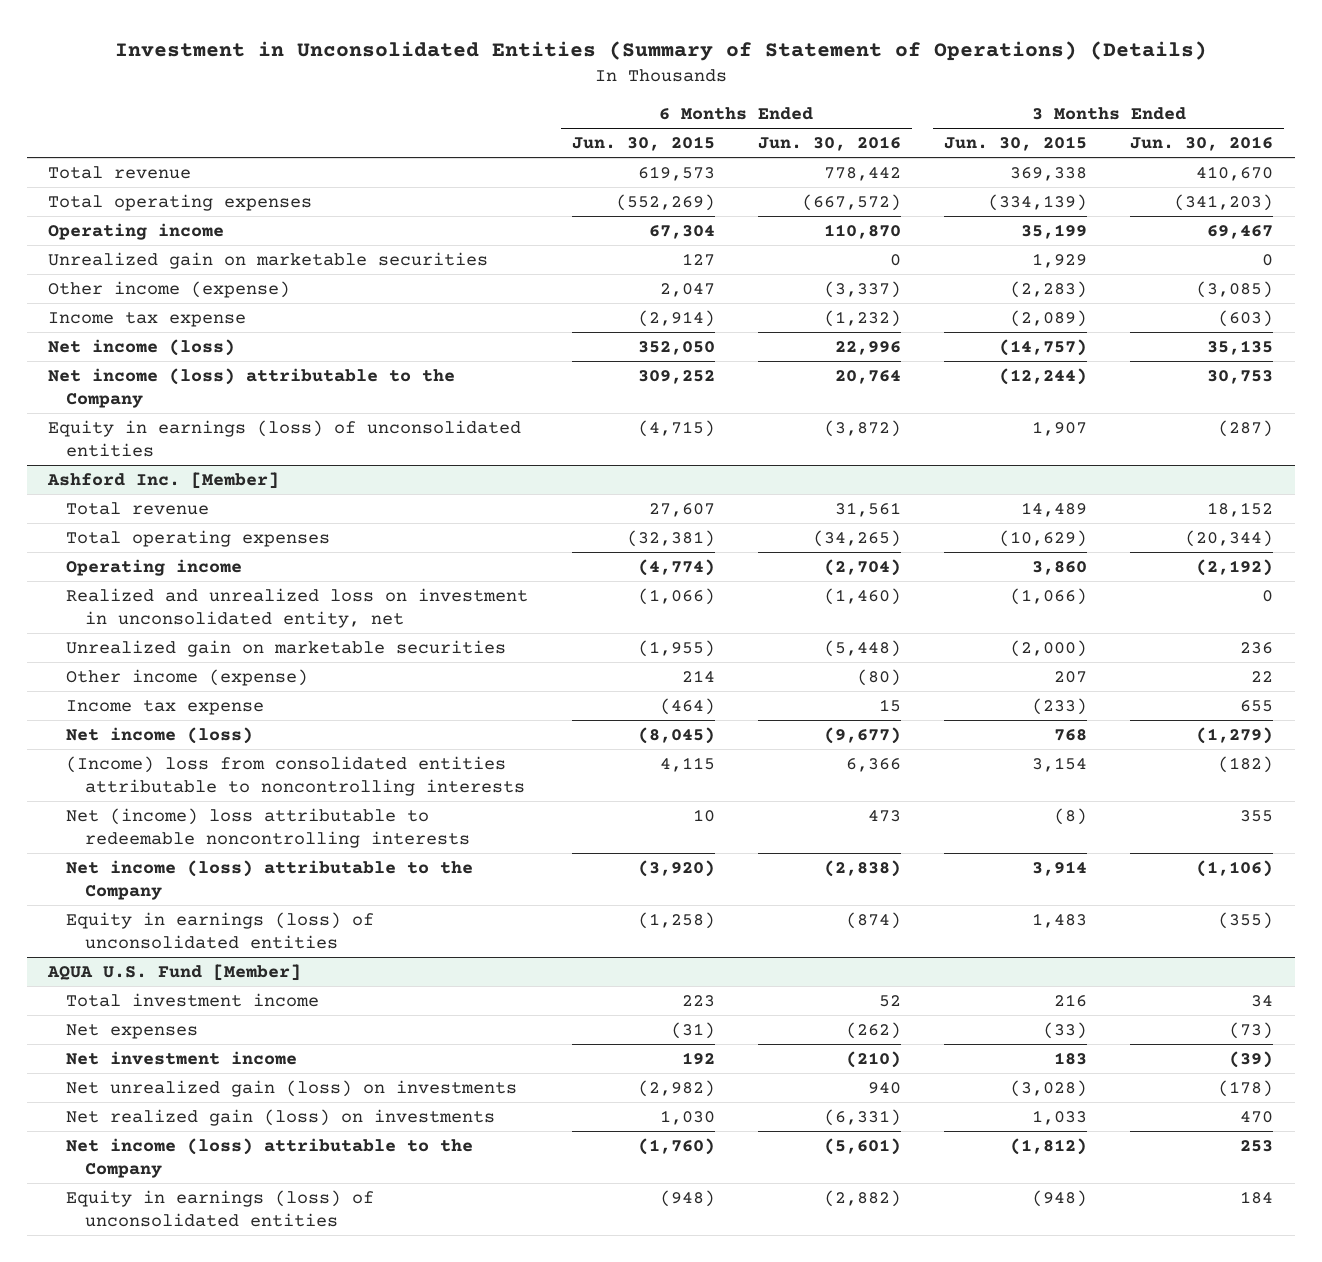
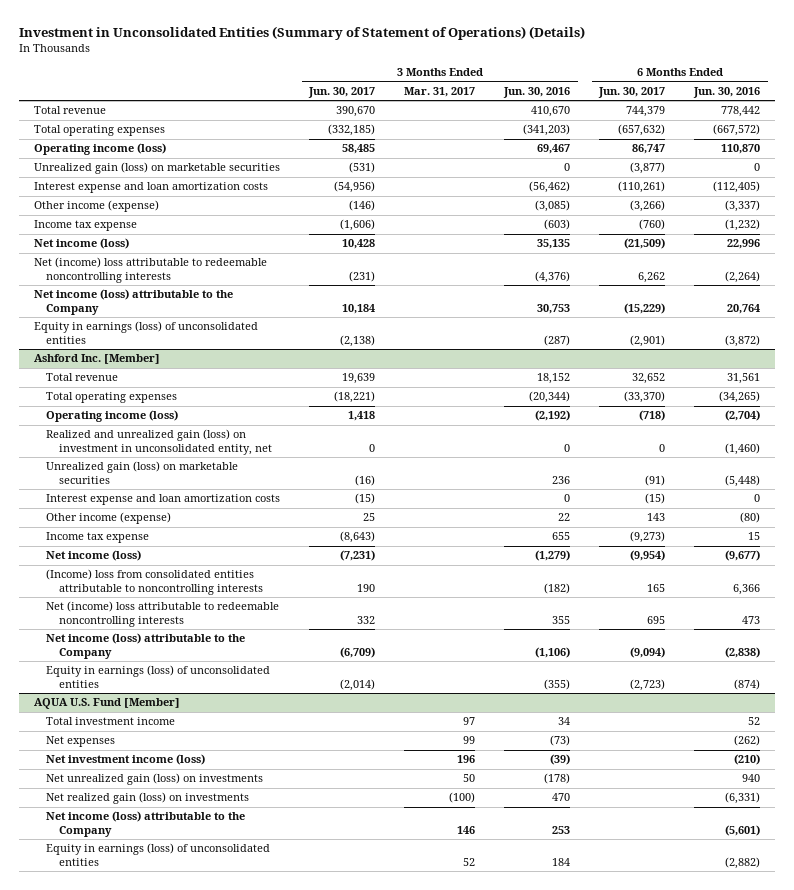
- | 6 Months Ended Jun. 30, 2015 | 6 Months Ended Jun. 30, 2016 | 3 Months Ended Jun. 30, 2015 | 3 Months Ended Jun. 30, 2016
+ | 3 Months Ended Jun. 30, 2017 | 3 Months Ended Mar. 31, 2017 | 3 Months Ended Jun. 30, 2016 | 6 Months Ended Jun. 30, 2017 | 6 Months Ended Jun. 30, 2016
- Operating income | 67,304 | 110,870 | 35,199 | 69,467
- Unrealized gain on marketable securities | 127 | 0 | 1,929 | 0
+ Operating income (loss) | 58,485 | | 69,467 | 86,747 | 110,870
+ Unrealized gain (loss) on marketable securities | (531) | | 0 | (3,877) | 0
+ Interest expense and loan amortization costs | (54,956) | | (56,462) | (110,261) | (112,405)
+ Net (income) loss attributable to redeemable noncontrolling interests | (231) | | (4,376) | 6,262 | (2,264)
@ Ashford Inc. [Member]
- Operating income | (4,774) | (2,704) | 3,860 | (2,192)
- Realized and unrealized loss on investment in unconsolidated entity, net | (1,066) | (1,460) | (1,066) | 0
- Unrealized gain on marketable securities | (1,955) | (5,448) | (2,000) | 236
+ Operating income (loss) | 1,418 | | (2,192) | (718) | (2,704)
+ Realized and unrealized gain (loss) on investment in unconsolidated entity, net | 0 | | 0 | 0 | (1,460)
+ Unrealized gain (loss) on marketable securities | (16) | | 236 | (91) | (5,448)
+ Interest expense and loan amortization costs | (15) | | 0 | (15) | 0
@ AQUA U.S. Fund [Member]
- Net investment income | 192 | (210) | 183 | (39)
+ Net investment income (loss) | | 196 | (39) | | (210)

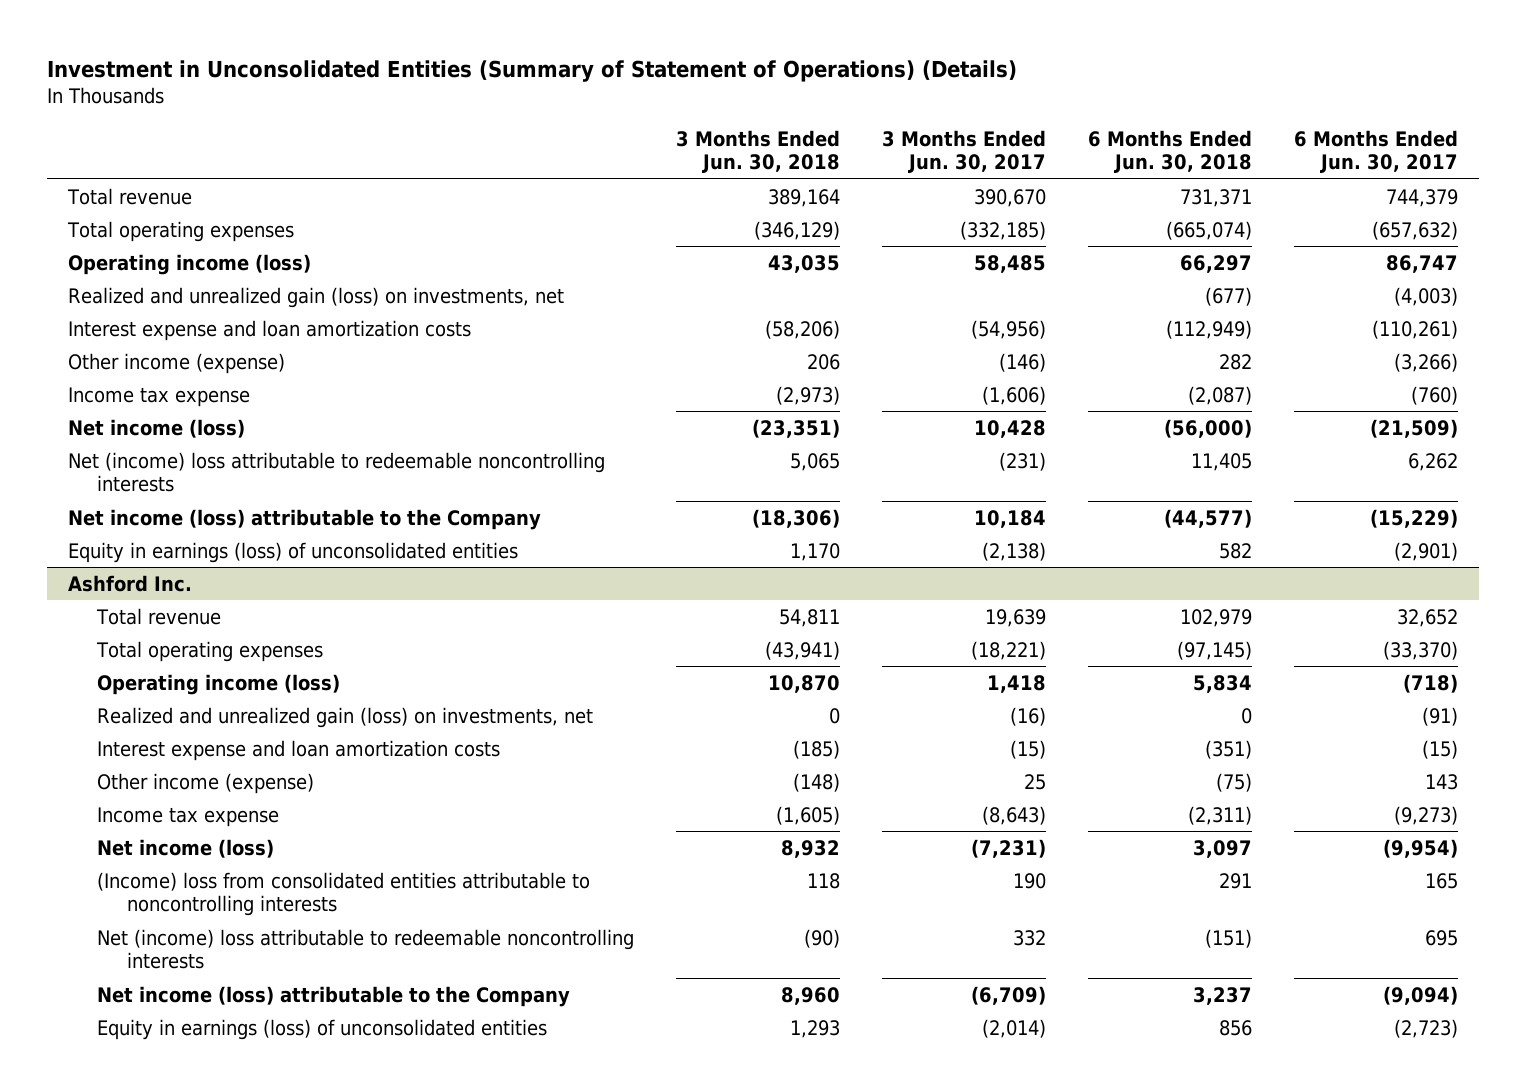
- | 3 Months Ended Jun. 30, 2017 | 3 Months Ended Mar. 31, 2017 | 3 Months Ended Jun. 30, 2016 | 6 Months Ended Jun. 30, 2017 | 6 Months Ended Jun. 30, 2016
+ | 3 Months Ended Jun. 30, 2018 | 3 Months Ended Jun. 30, 2017 | 6 Months Ended Jun. 30, 2018 | 6 Months Ended Jun. 30, 2017
- Unrealized gain (loss) on marketable securities | (531) | | 0 | (3,877) | 0
+ Realized and unrealized gain (loss) on investments, net | | | (677) | (4,003)
- Ashford Inc. [Member]
+ Ashford Inc.
- Realized and unrealized gain (loss) on investment in unconsolidated entity, net | 0 | | 0 | 0 | (1,460)
- Unrealized gain (loss) on marketable securities | (16) | | 236 | (91) | (5,448)
+ Realized and unrealized gain (loss) on investments, net | 0 | (16) | 0 | (91)
- AQUA U.S. Fund [Member]
- Total investment income | | 97 | 34 | | 52
- Net expenses | | 99 | (73) | | (262)
- Net investment income (loss) | | 196 | (39) | | (210)
- Net unrealized gain (loss) on investments | | 50 | (178) | | 940
- Net realized gain (loss) on investments | | (100) | 470 | | (6,331)
- Net income (loss) attributable to the Company | | 146 | 253 | | (5,601)
- Equity in earnings (loss) of unconsolidated entities | | 52 | 184 | | (2,882)

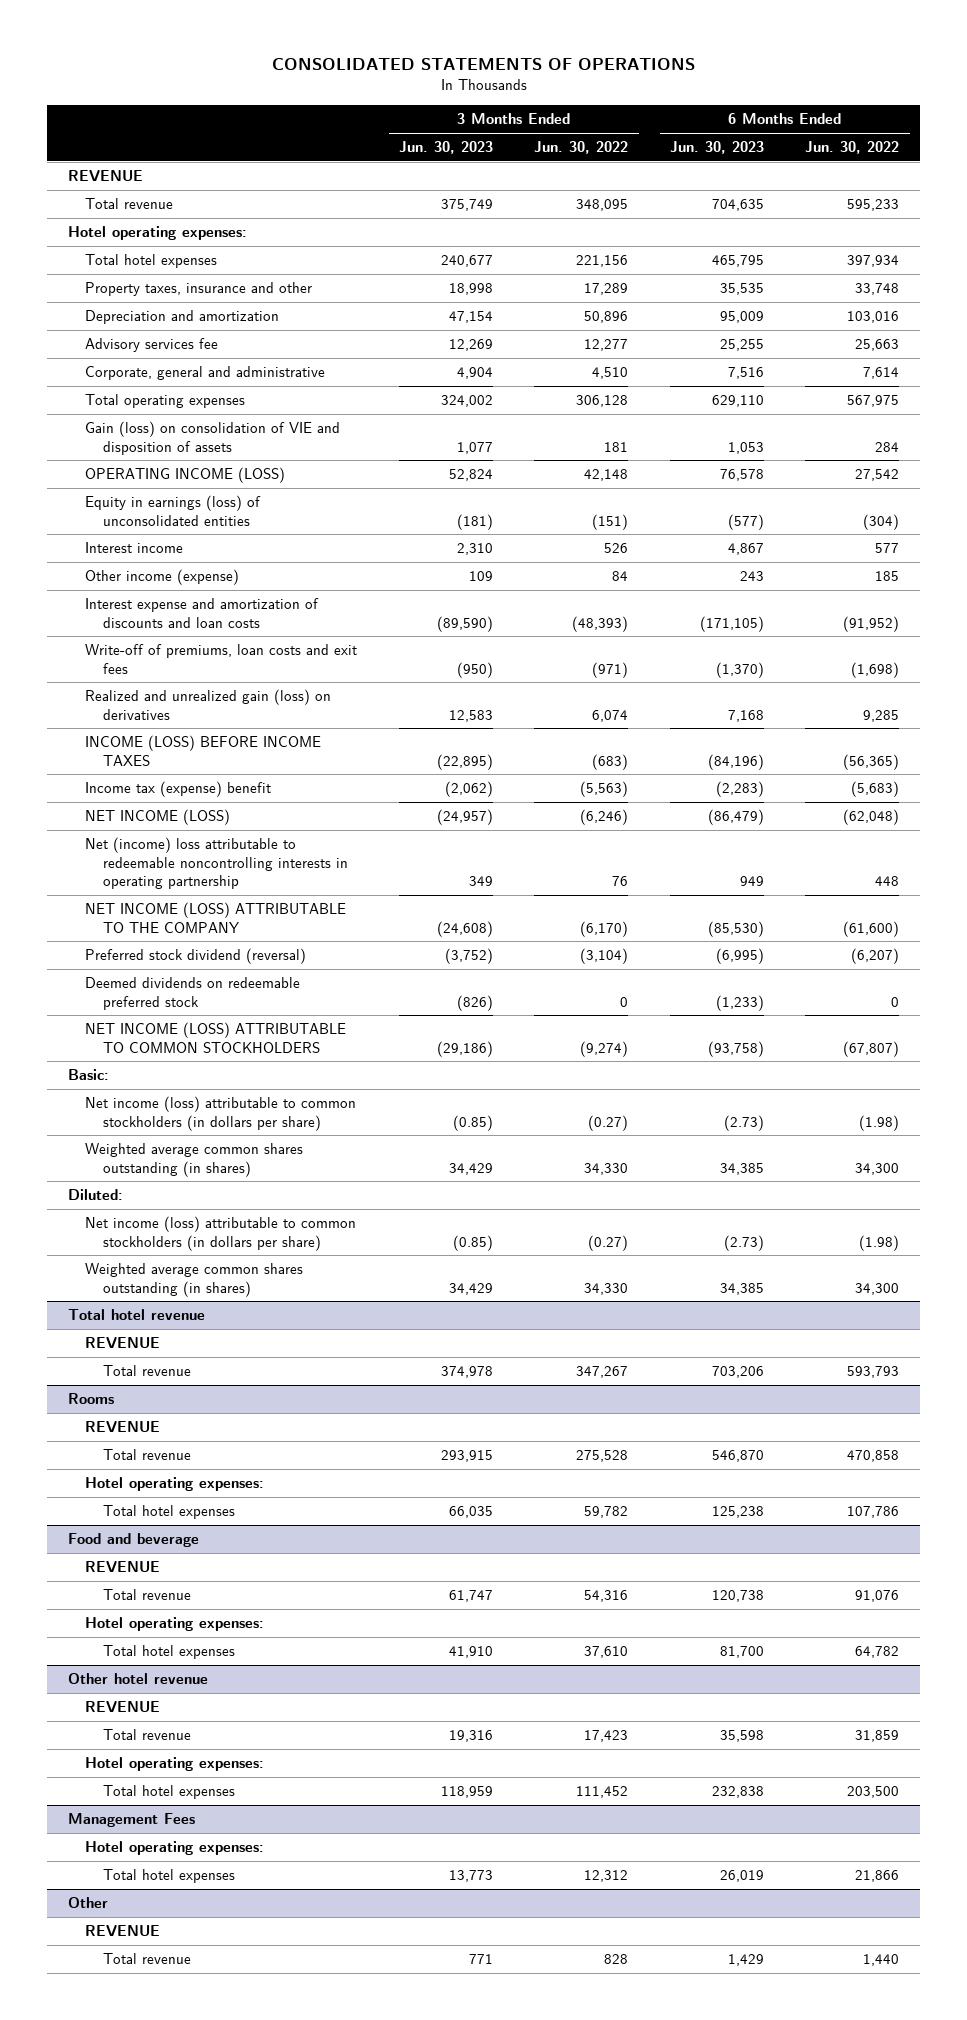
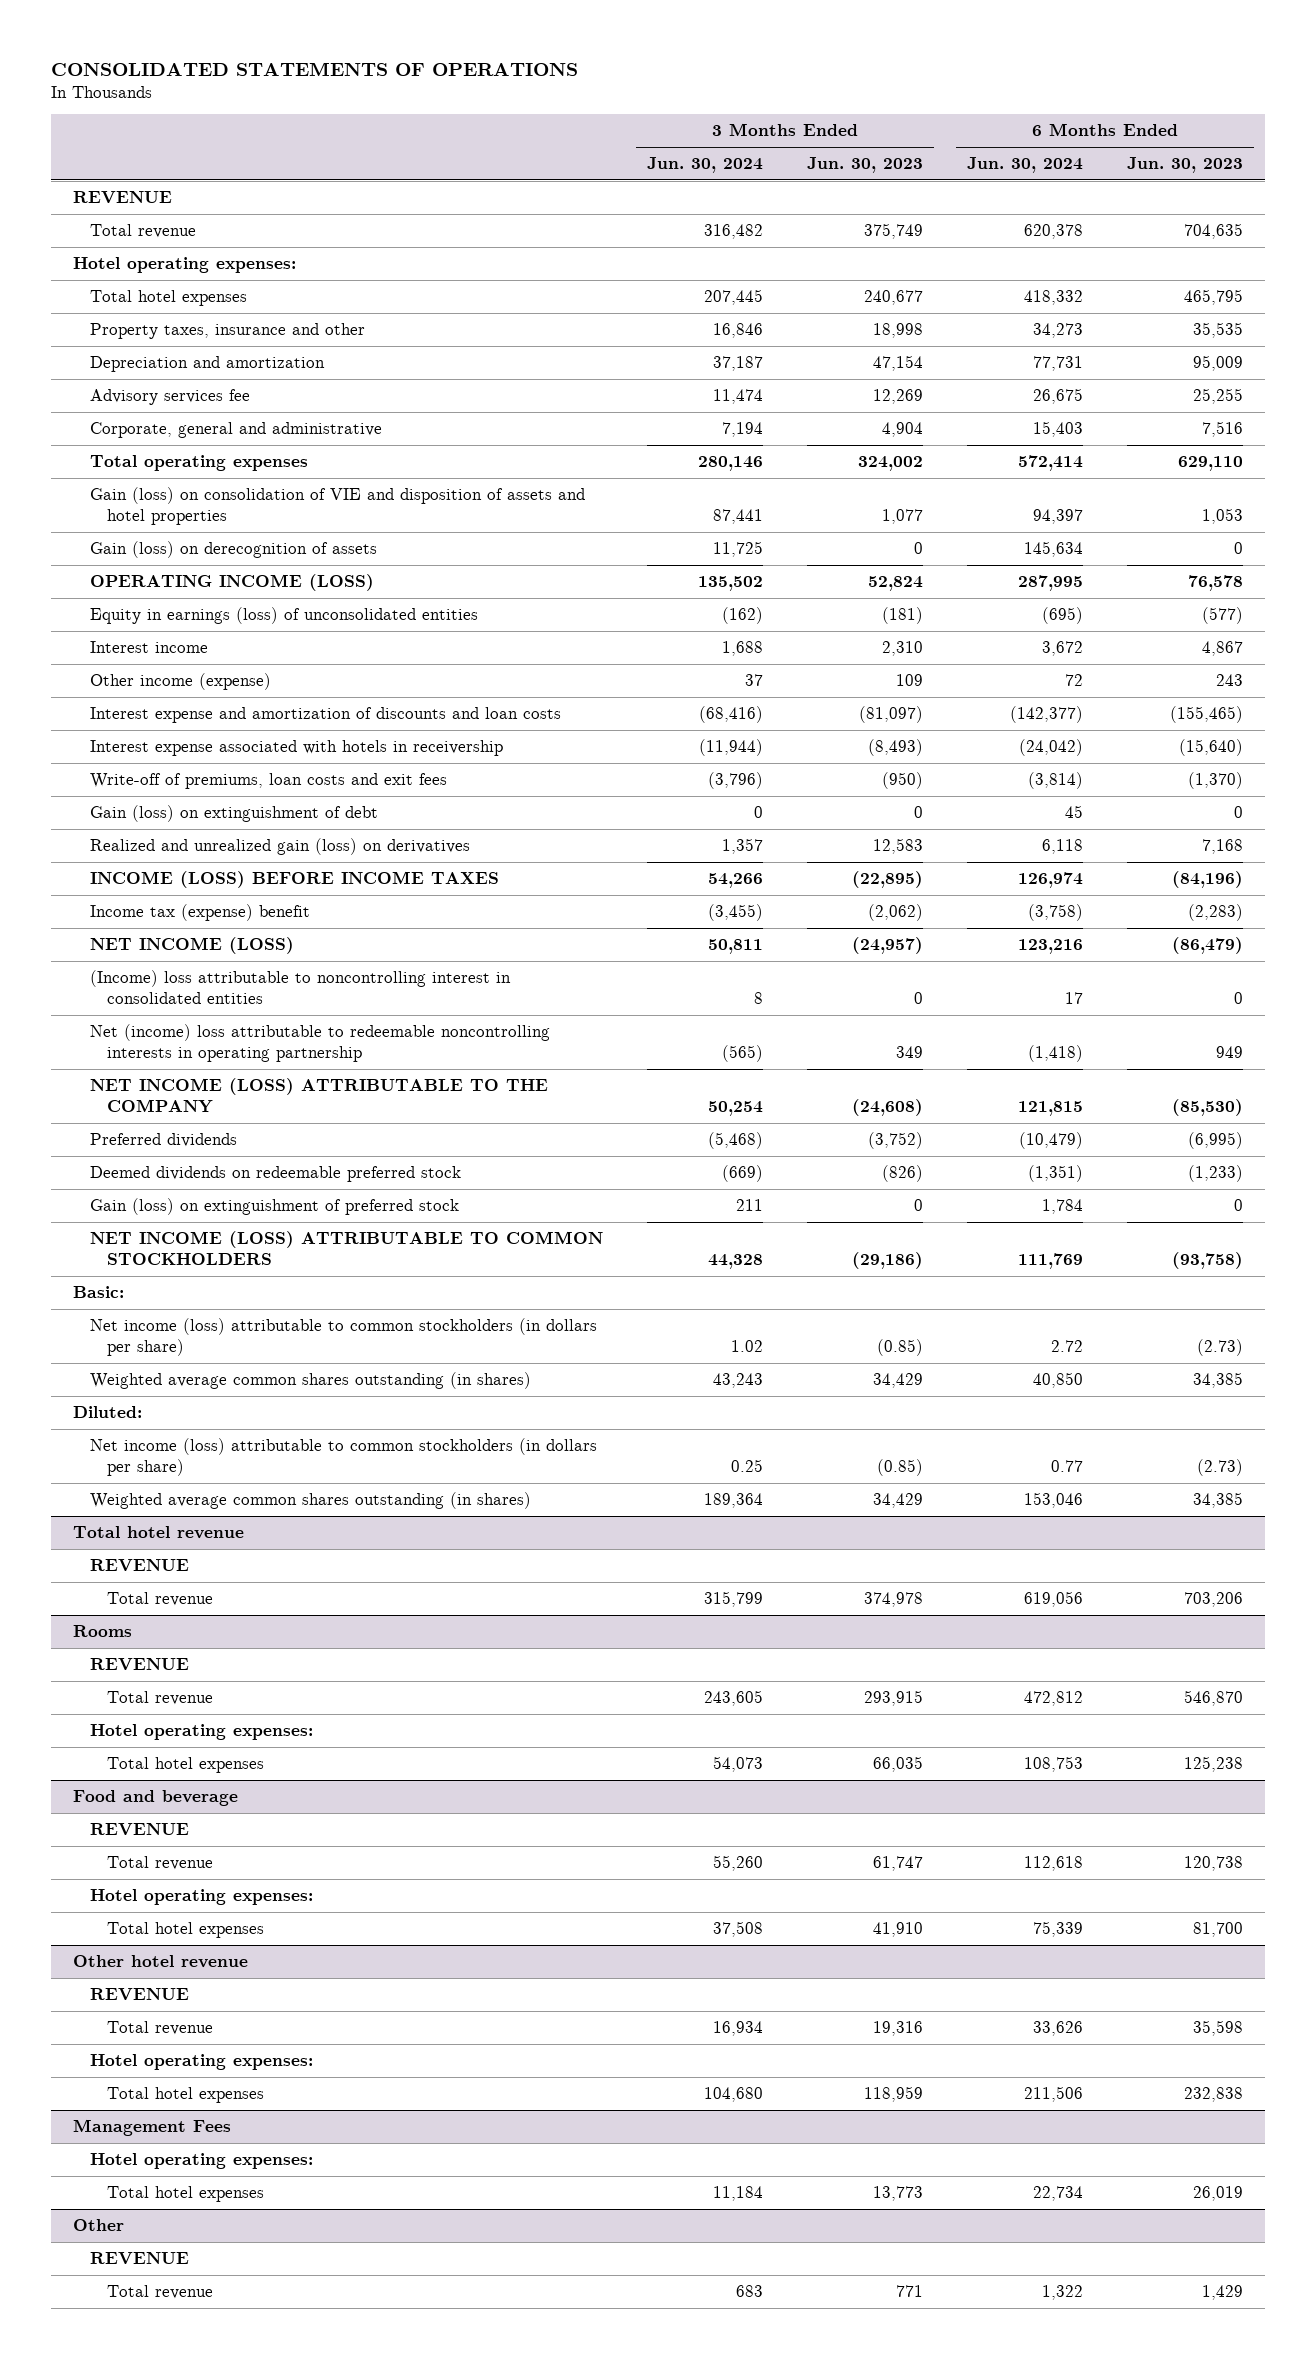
- | 3 Months Ended Jun. 30, 2023 | 3 Months Ended Jun. 30, 2022 | 6 Months Ended Jun. 30, 2023 | 6 Months Ended Jun. 30, 2022
+ | 3 Months Ended Jun. 30, 2024 | 3 Months Ended Jun. 30, 2023 | 6 Months Ended Jun. 30, 2024 | 6 Months Ended Jun. 30, 2023
- Gain (loss) on consolidation of VIE and disposition of assets | 1,077 | 181 | 1,053 | 284
+ Gain (loss) on consolidation of VIE and disposition of assets and hotel properties | 87,441 | 1,077 | 94,397 | 1,053
+ Gain (loss) on derecognition of assets | 11,725 | 0 | 145,634 | 0
- Interest expense and amortization of discounts and loan costs | (89,590) | (48,393) | (171,105) | (91,952)
+ Interest expense and amortization of discounts and loan costs | (68,416) | (81,097) | (142,377) | (155,465)
+ Interest expense associated with hotels in receivership | (11,944) | (8,493) | (24,042) | (15,640)
+ Gain (loss) on extinguishment of debt | 0 | 0 | 45 | 0
+ (Income) loss attributable to noncontrolling interest in consolidated entities | 8 | 0 | 17 | 0
- Preferred stock dividend (reversal) | (3,752) | (3,104) | (6,995) | (6,207)
+ Preferred dividends | (5,468) | (3,752) | (10,479) | (6,995)
+ Gain (loss) on extinguishment of preferred stock | 211 | 0 | 1,784 | 0

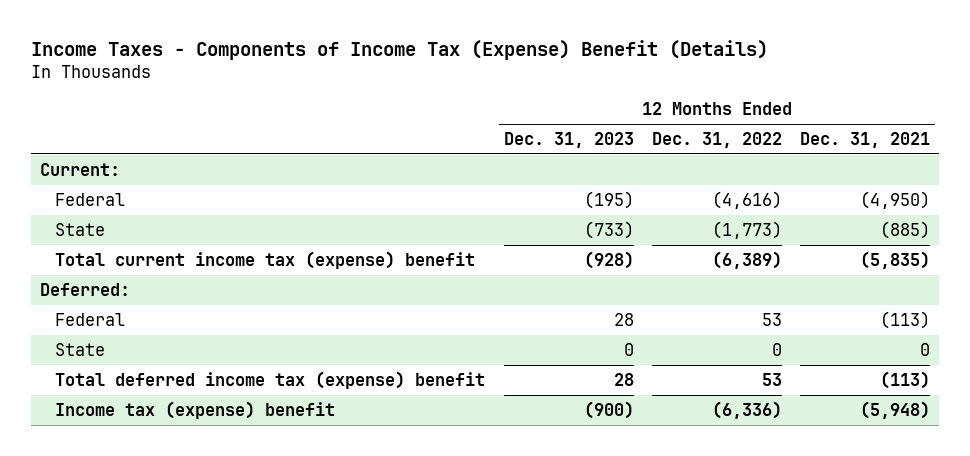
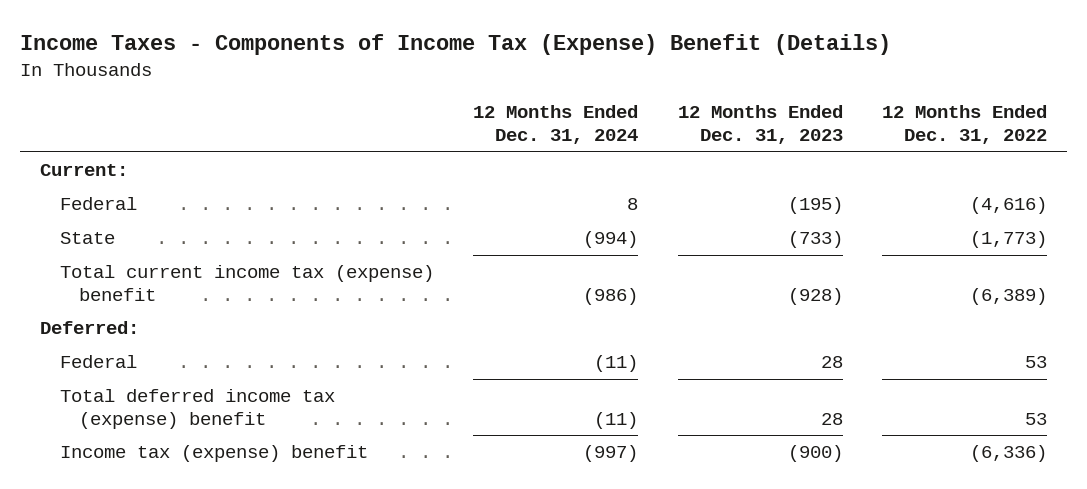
- | 12 Months Ended Dec. 31, 2023 | 12 Months Ended Dec. 31, 2022 | 12 Months Ended Dec. 31, 2021
+ | 12 Months Ended Dec. 31, 2024 | 12 Months Ended Dec. 31, 2023 | 12 Months Ended Dec. 31, 2022
- State | 0 | 0 | 0

